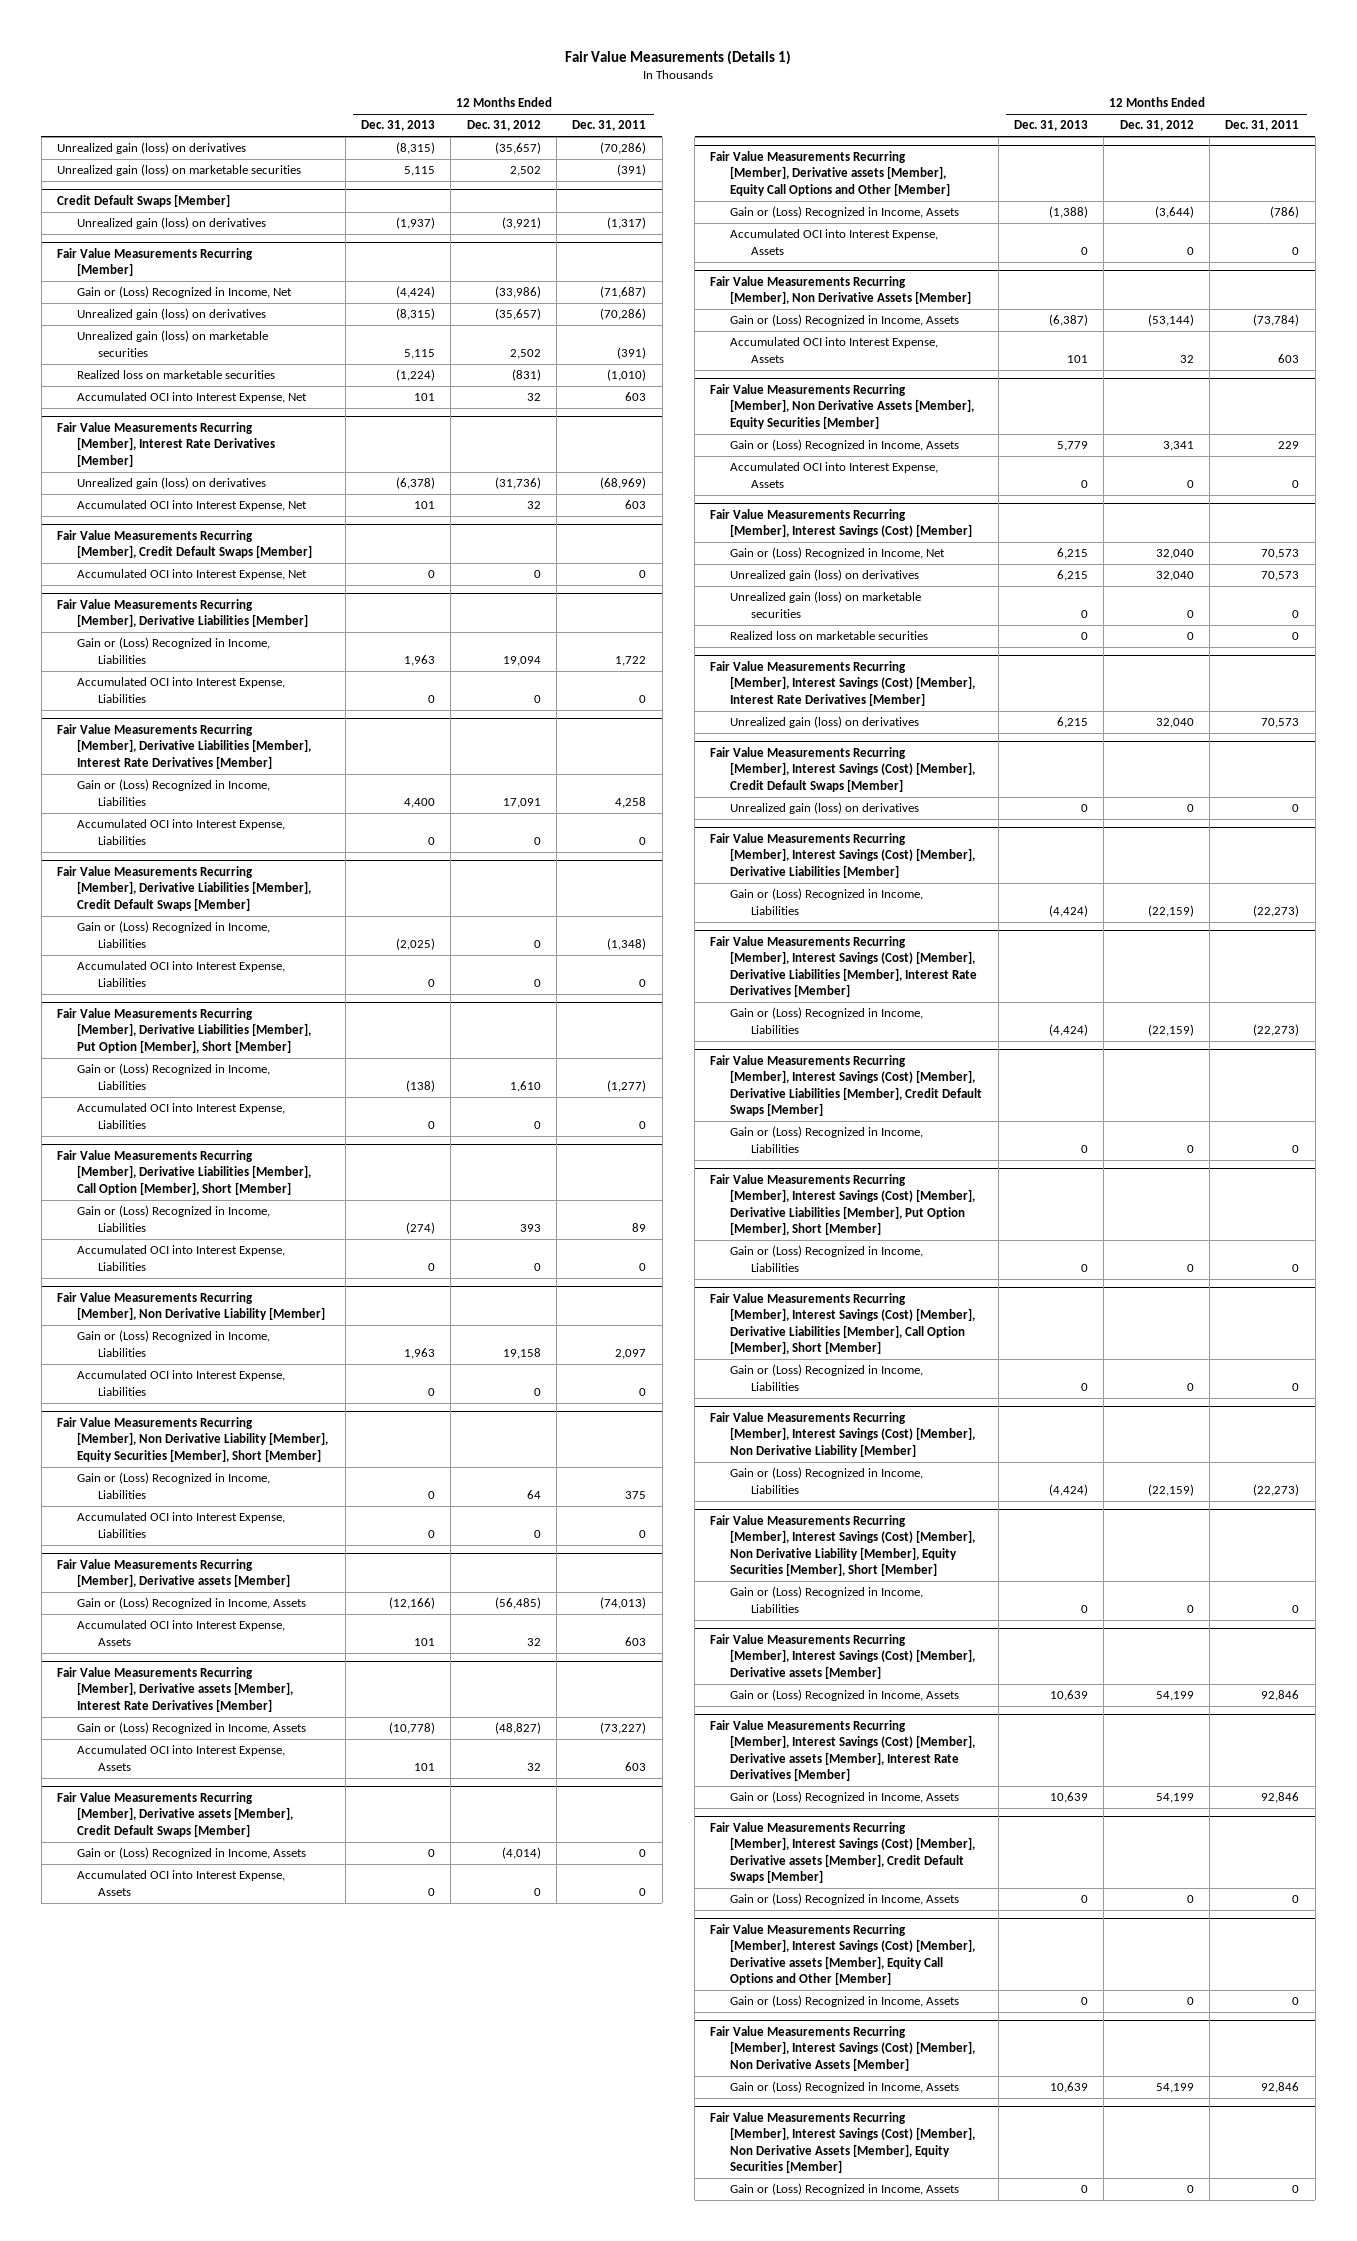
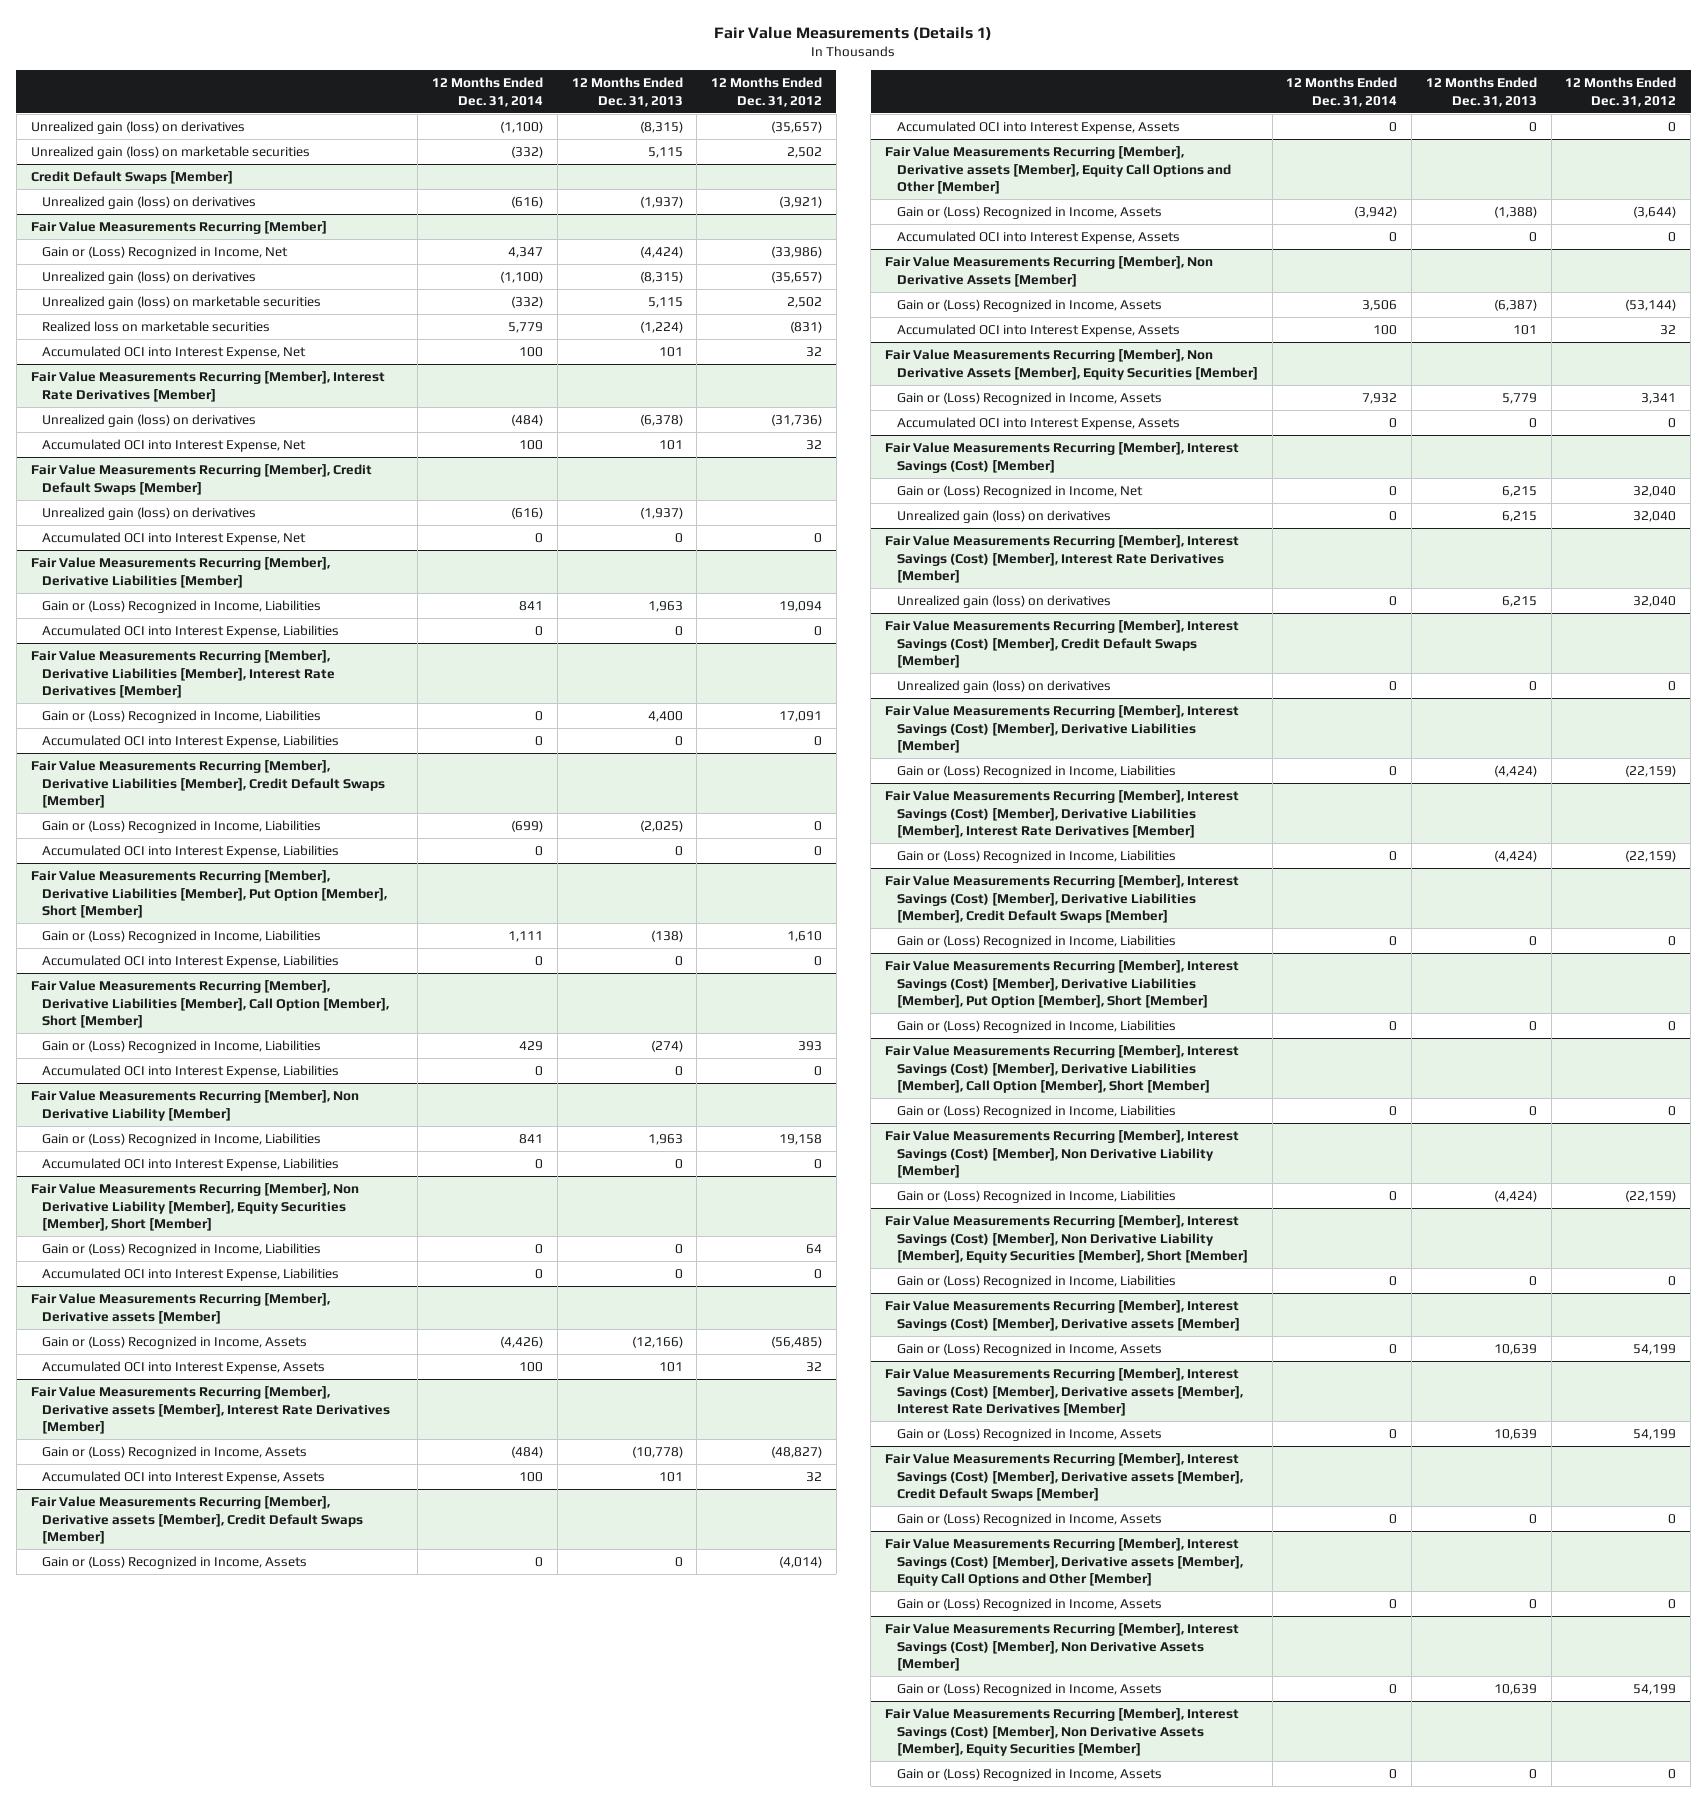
- | 12 Months Ended Dec. 31, 2013 | 12 Months Ended Dec. 31, 2012 | 12 Months Ended Dec. 31, 2011
+ | 12 Months Ended Dec. 31, 2014 | 12 Months Ended Dec. 31, 2013 | 12 Months Ended Dec. 31, 2012
@ Fair Value Measurements Recurring [Member], Credit Default Swaps [Member]
+ Unrealized gain (loss) on derivatives | (616) | (1,937) |
@ Fair Value Measurements Recurring [Member], Interest Savings (Cost) [Member]
- Unrealized gain (loss) on marketable securities | 0 | 0 | 0
- Realized loss on marketable securities | 0 | 0 | 0

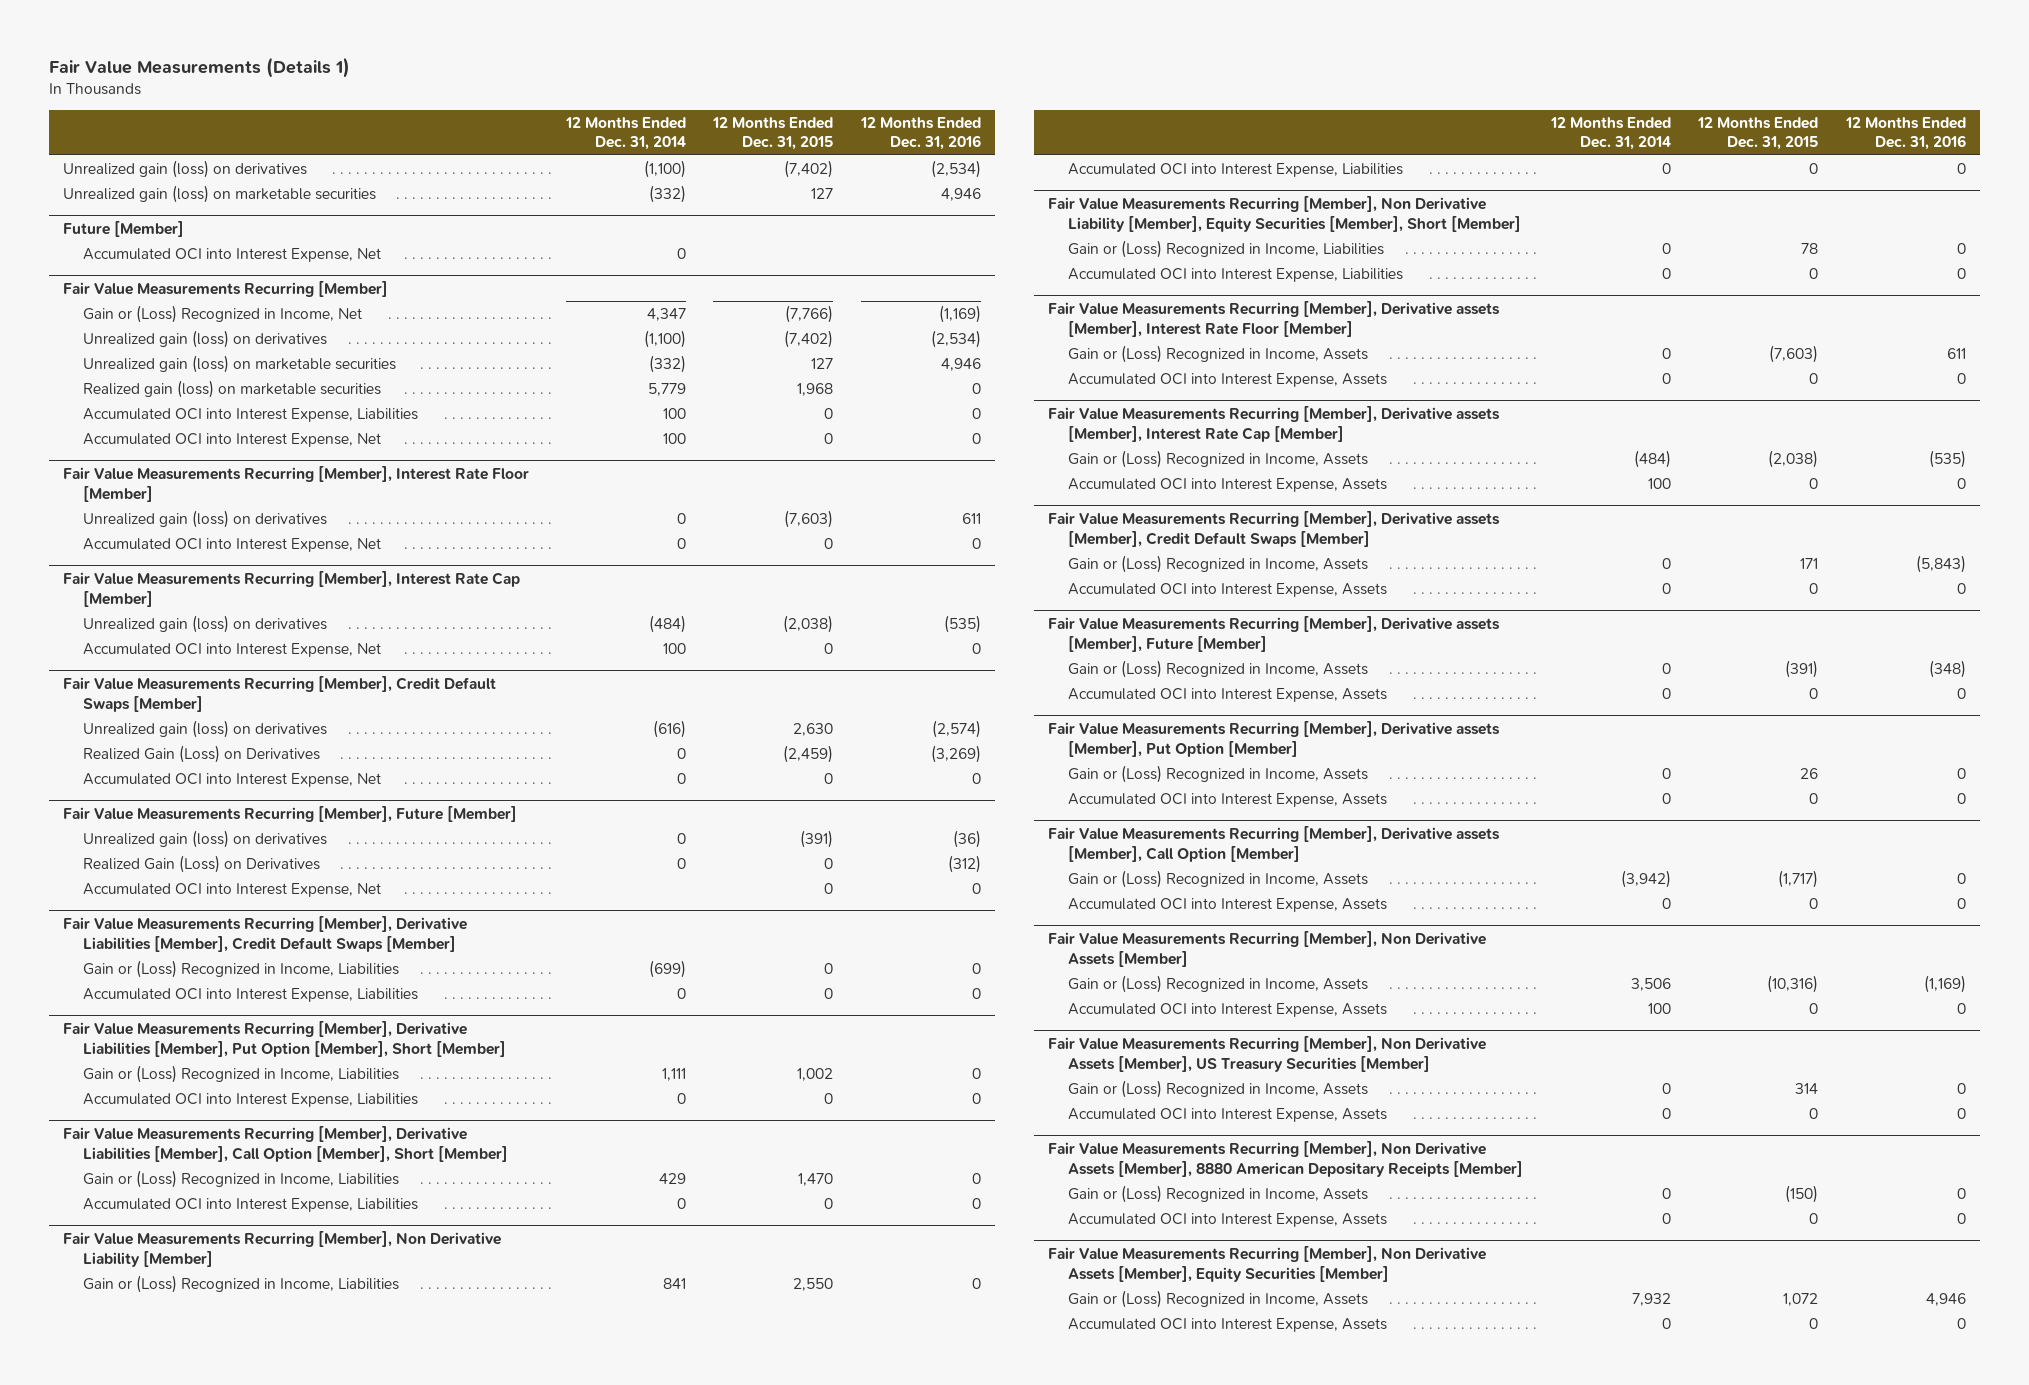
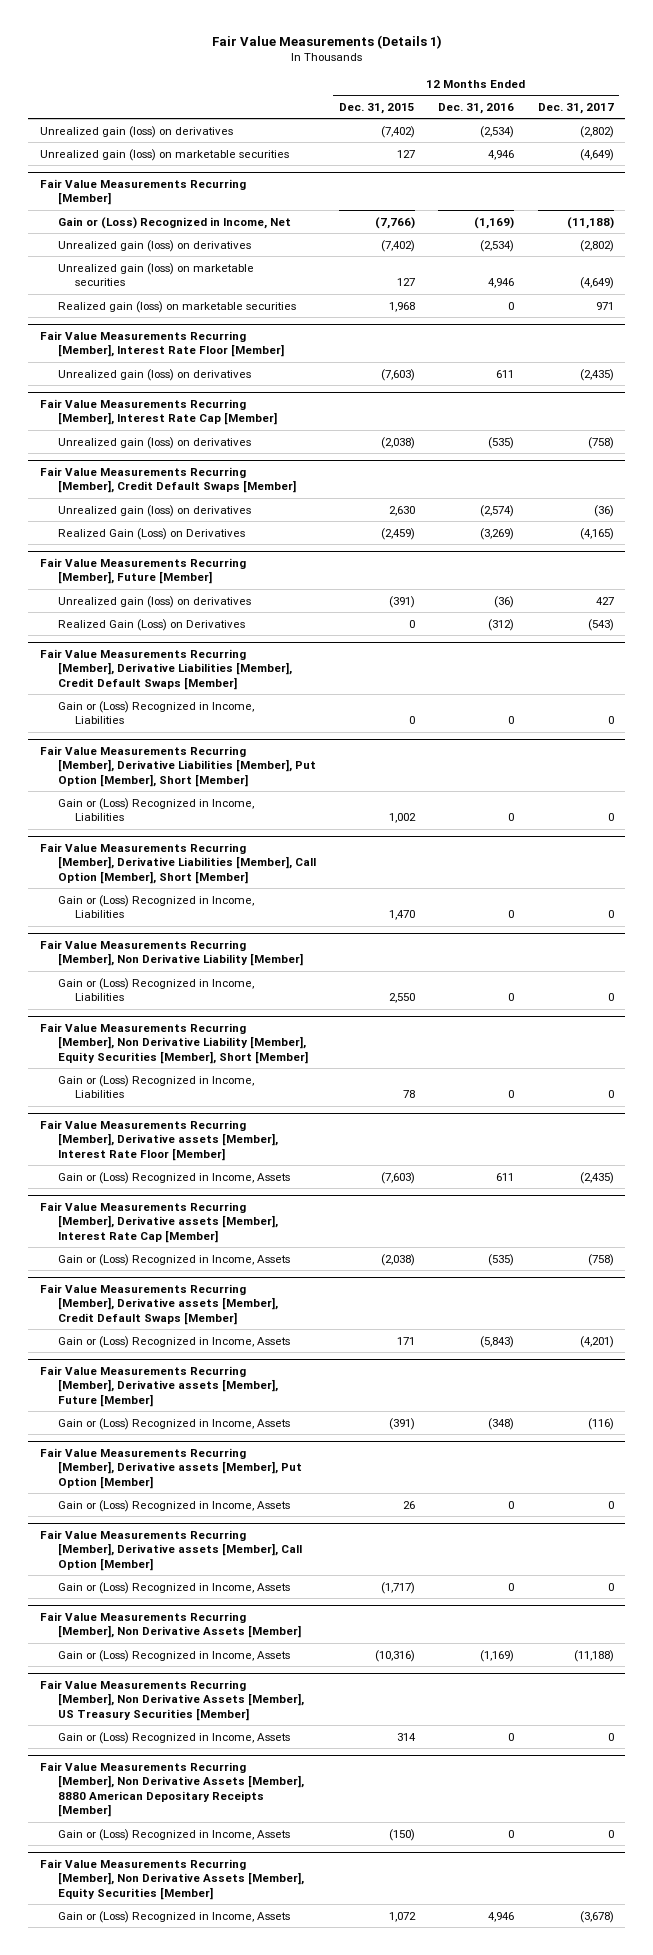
- | 12 Months Ended Dec. 31, 2014 | 12 Months Ended Dec. 31, 2015 | 12 Months Ended Dec. 31, 2016
+ | 12 Months Ended Dec. 31, 2015 | 12 Months Ended Dec. 31, 2016 | 12 Months Ended Dec. 31, 2017
- Future [Member]
- Accumulated OCI into Interest Expense, Net | 0 | |
@ Fair Value Measurements Recurring [Member]
- Accumulated OCI into Interest Expense, Liabilities | 100 | 0 | 0
- Accumulated OCI into Interest Expense, Net | 100 | 0 | 0
@ Fair Value Measurements Recurring [Member], Interest Rate Floor [Member]
- Accumulated OCI into Interest Expense, Net | 0 | 0 | 0
@ Fair Value Measurements Recurring [Member], Interest Rate Cap [Member]
- Accumulated OCI into Interest Expense, Net | 100 | 0 | 0
@ Fair Value Measurements Recurring [Member], Credit Default Swaps [Member]
- Accumulated OCI into Interest Expense, Net | 0 | 0 | 0
@ Fair Value Measurements Recurring [Member], Future [Member]
- Accumulated OCI into Interest Expense, Net | | 0 | 0
@ Fair Value Measurements Recurring [Member], Derivative Liabilities [Member], Credit Default Swaps [Member]
- Accumulated OCI into Interest Expense, Liabilities | 0 | 0 | 0
@ Fair Value Measurements Recurring [Member], Derivative Liabilities [Member], Put Option [Member], Short [Member]
- Accumulated OCI into Interest Expense, Liabilities | 0 | 0 | 0
@ Fair Value Measurements Recurring [Member], Derivative Liabilities [Member], Call Option [Member], Short [Member]
- Accumulated OCI into Interest Expense, Liabilities | 0 | 0 | 0
@ Fair Value Measurements Recurring [Member], Non Derivative Liability [Member]
- Accumulated OCI into Interest Expense, Liabilities | 0 | 0 | 0
@ Fair Value Measurements Recurring [Member], Non Derivative Liability [Member], Equity Securities [Member], Short [Member]
- Accumulated OCI into Interest Expense, Liabilities | 0 | 0 | 0
@ Fair Value Measurements Recurring [Member], Derivative assets [Member], Interest Rate Floor [Member]
- Accumulated OCI into Interest Expense, Assets | 0 | 0 | 0
@ Fair Value Measurements Recurring [Member], Derivative assets [Member], Interest Rate Cap [Member]
- Accumulated OCI into Interest Expense, Assets | 100 | 0 | 0
@ Fair Value Measurements Recurring [Member], Derivative assets [Member], Credit Default Swaps [Member]
- Accumulated OCI into Interest Expense, Assets | 0 | 0 | 0
@ Fair Value Measurements Recurring [Member], Derivative assets [Member], Future [Member]
- Accumulated OCI into Interest Expense, Assets | 0 | 0 | 0
@ Fair Value Measurements Recurring [Member], Derivative assets [Member], Put Option [Member]
- Accumulated OCI into Interest Expense, Assets | 0 | 0 | 0
@ Fair Value Measurements Recurring [Member], Derivative assets [Member], Call Option [Member]
- Accumulated OCI into Interest Expense, Assets | 0 | 0 | 0
@ Fair Value Measurements Recurring [Member], Non Derivative Assets [Member]
- Accumulated OCI into Interest Expense, Assets | 100 | 0 | 0
@ Fair Value Measurements Recurring [Member], Non Derivative Assets [Member], US Treasury Securities [Member]
- Accumulated OCI into Interest Expense, Assets | 0 | 0 | 0
@ Fair Value Measurements Recurring [Member], Non Derivative Assets [Member], 8880 American Depositary Receipts [Member]
- Accumulated OCI into Interest Expense, Assets | 0 | 0 | 0
@ Fair Value Measurements Recurring [Member], Non Derivative Assets [Member], Equity Securities [Member]
- Accumulated OCI into Interest Expense, Assets | 0 | 0 | 0

